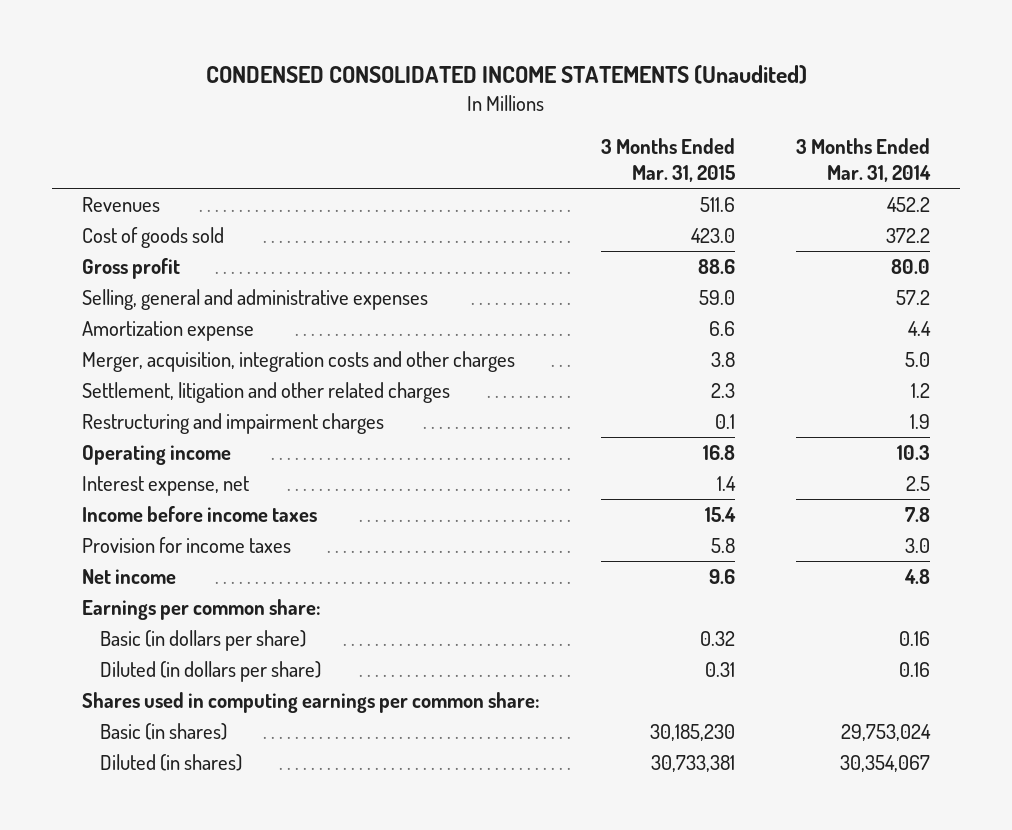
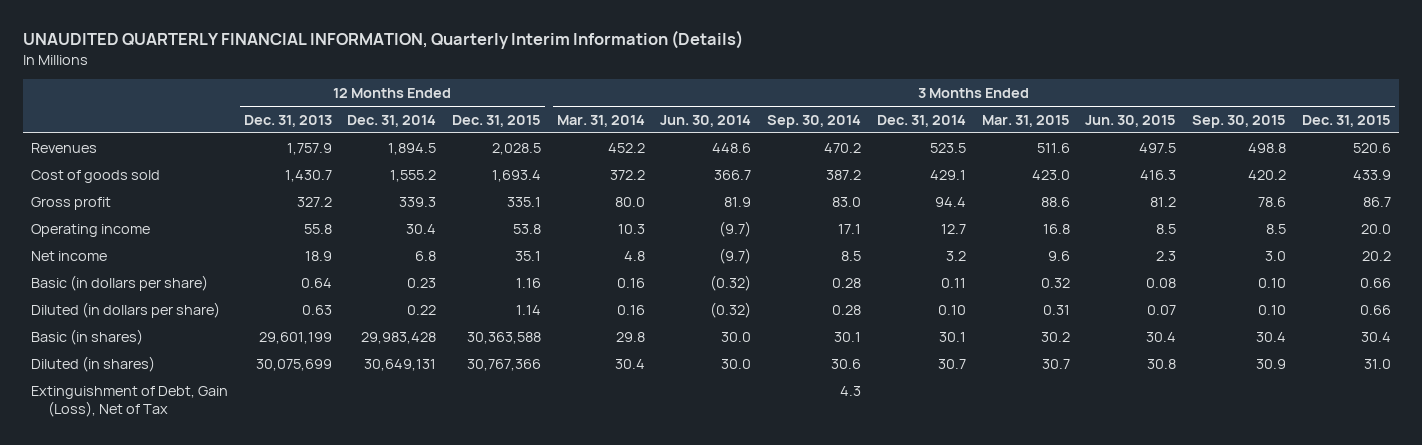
- CONDENSED CONSOLIDATED INCOME STATEMENTS (Unaudited)
+ UNAUDITED QUARTERLY FINANCIAL INFORMATION, Quarterly Interim Information (Details)
- | 3 Months Ended Mar. 31, 2015 | 3 Months Ended Mar. 31, 2014
+ | 12 Months Ended Dec. 31, 2013 | 12 Months Ended Dec. 31, 2014 | 12 Months Ended Dec. 31, 2015 | 3 Months Ended Mar. 31, 2014 | 3 Months Ended Jun. 30, 2014 | 3 Months Ended Sep. 30, 2014 | 3 Months Ended Dec. 31, 2014 | 3 Months Ended Mar. 31, 2015 | 3 Months Ended Jun. 30, 2015 | 3 Months Ended Sep. 30, 2015 | 3 Months Ended Dec. 31, 2015
- Selling, general and administrative expenses | 59.0 | 57.2
- Amortization expense | 6.6 | 4.4
- Merger, acquisition, integration costs and other charges | 3.8 | 5.0
- Settlement, litigation and other related charges | 2.3 | 1.2
- Restructuring and impairment charges | 0.1 | 1.9
- Interest expense, net | 1.4 | 2.5
- Income before income taxes | 15.4 | 7.8
- Provision for income taxes | 5.8 | 3.0
- Earnings per common share:
- Shares used in computing earnings per common share:
- Basic (in shares) | 30,185,230 | 29,753,024
- Diluted (in shares) | 30,733,381 | 30,354,067
+ Basic (in shares) | 29,601,199 | 29,983,428 | 30,363,588 | 29.8 | 30.0 | 30.1 | 30.1 | 30.2 | 30.4 | 30.4 | 30.4
+ Diluted (in shares) | 30,075,699 | 30,649,131 | 30,767,366 | 30.4 | 30.0 | 30.6 | 30.7 | 30.7 | 30.8 | 30.9 | 31.0
+ Extinguishment of Debt, Gain (Loss), Net of Tax | | | | | | 4.3 | | | | |

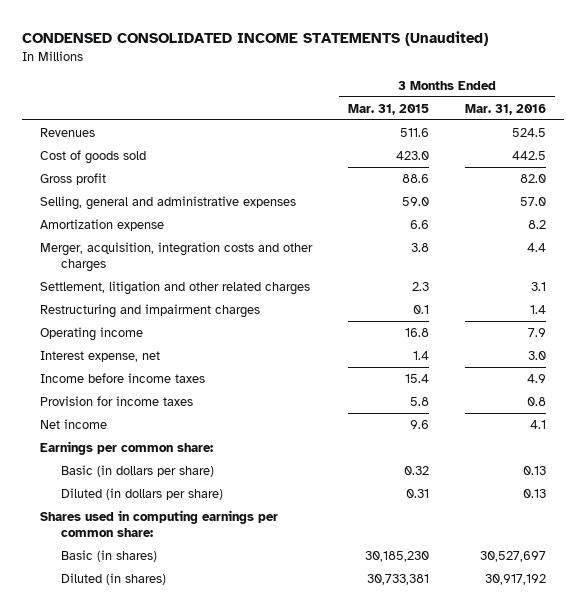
- UNAUDITED QUARTERLY FINANCIAL INFORMATION, Quarterly Interim Information (Details)
+ CONDENSED CONSOLIDATED INCOME STATEMENTS (Unaudited)
- | 12 Months Ended Dec. 31, 2013 | 12 Months Ended Dec. 31, 2014 | 12 Months Ended Dec. 31, 2015 | 3 Months Ended Mar. 31, 2014 | 3 Months Ended Jun. 30, 2014 | 3 Months Ended Sep. 30, 2014 | 3 Months Ended Dec. 31, 2014 | 3 Months Ended Mar. 31, 2015 | 3 Months Ended Jun. 30, 2015 | 3 Months Ended Sep. 30, 2015 | 3 Months Ended Dec. 31, 2015
+ | 3 Months Ended Mar. 31, 2015 | 3 Months Ended Mar. 31, 2016
+ Selling, general and administrative expenses | 59.0 | 57.0
+ Amortization expense | 6.6 | 8.2
+ Merger, acquisition, integration costs and other charges | 3.8 | 4.4
+ Settlement, litigation and other related charges | 2.3 | 3.1
+ Restructuring and impairment charges | 0.1 | 1.4
+ Interest expense, net | 1.4 | 3.0
+ Income before income taxes | 15.4 | 4.9
+ Provision for income taxes | 5.8 | 0.8
+ Earnings per common share:
- Basic (in shares) | 29,601,199 | 29,983,428 | 30,363,588 | 29.8 | 30.0 | 30.1 | 30.1 | 30.2 | 30.4 | 30.4 | 30.4
- Diluted (in shares) | 30,075,699 | 30,649,131 | 30,767,366 | 30.4 | 30.0 | 30.6 | 30.7 | 30.7 | 30.8 | 30.9 | 31.0
- Extinguishment of Debt, Gain (Loss), Net of Tax | | | | | | 4.3 | | | | |
+ Shares used in computing earnings per common share:
+ Basic (in shares) | 30,185,230 | 30,527,697
+ Diluted (in shares) | 30,733,381 | 30,917,192

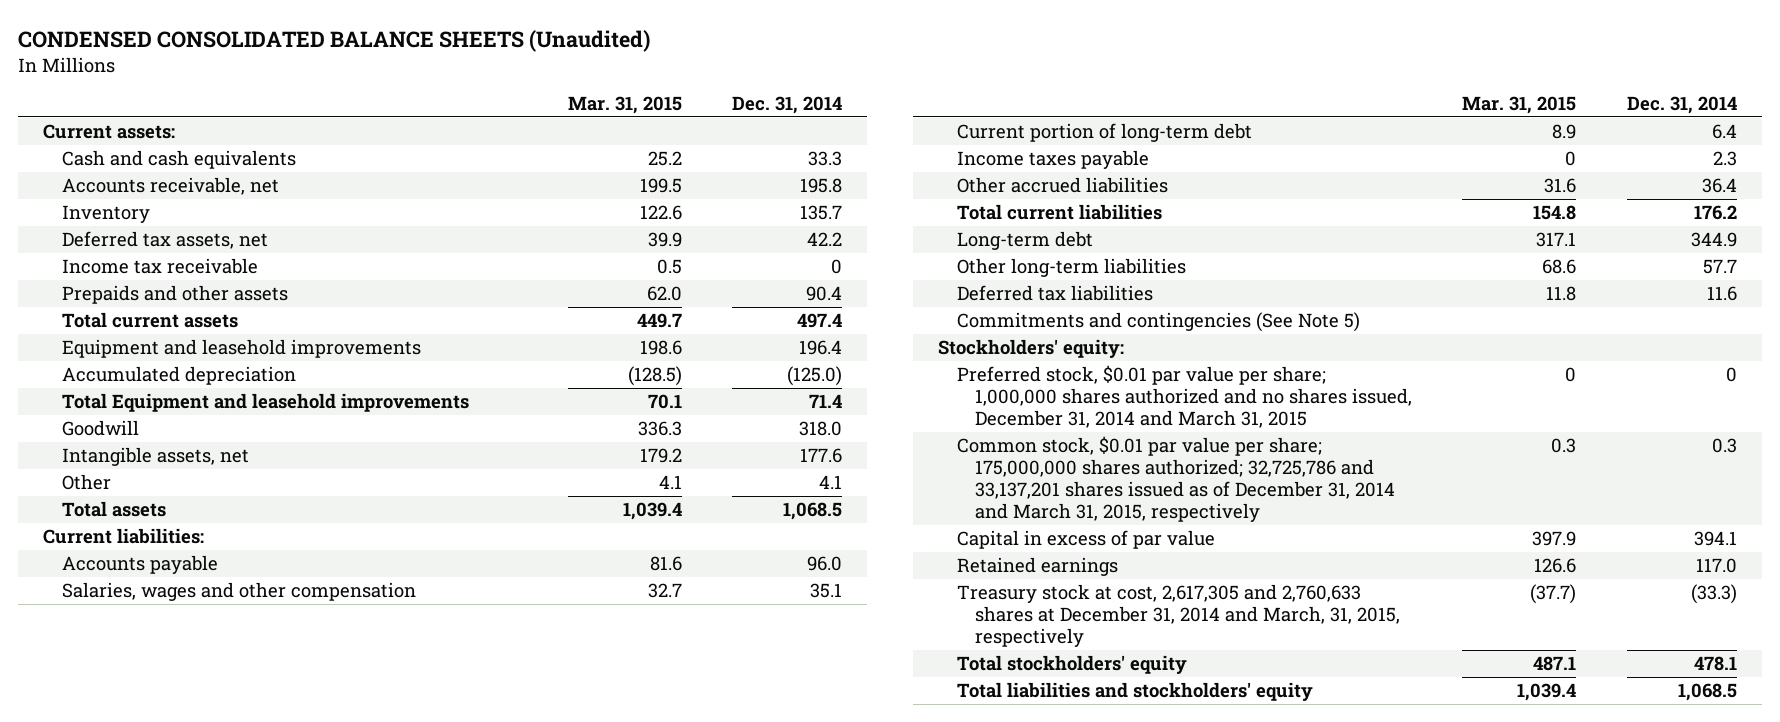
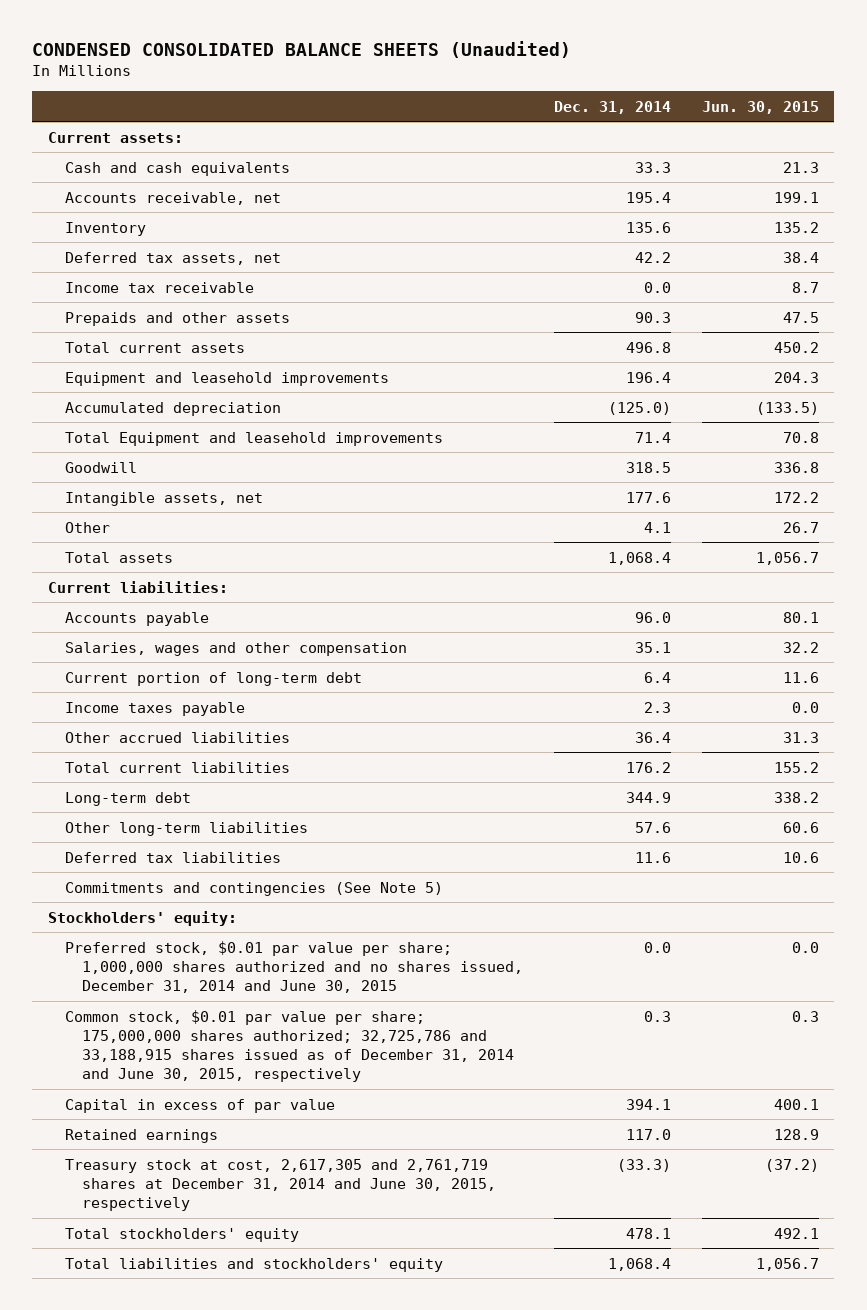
- | Mar. 31, 2015 | Dec. 31, 2014
+ | Dec. 31, 2014 | Jun. 30, 2015
- Accounts receivable, net | 199.5 | 195.8
- Inventory | 122.6 | 135.7
+ Accounts receivable, net | 195.4 | 199.1
+ Inventory | 135.6 | 135.2
- Income tax receivable | 0.5 | 0
- Prepaids and other assets | 62.0 | 90.4
- Total current assets | 449.7 | 497.4
+ Income tax receivable | 0.0 | 8.7
+ Prepaids and other assets | 90.3 | 47.5
+ Total current assets | 496.8 | 450.2
- Goodwill | 336.3 | 318.0
+ Goodwill | 318.5 | 336.8
- Total assets | 1,039.4 | 1,068.5
+ Total assets | 1,068.4 | 1,056.7
- Other long-term liabilities | 68.6 | 57.7
+ Other long-term liabilities | 57.6 | 60.6
- Preferred stock, $0.01 par value per share; 1,000,000 shares authorized and no shares issued, December 31, 2014 and March 31, 2015 | 0 | 0
- Common stock, $0.01 par value per share; 175,000,000 shares authorized; 32,725,786 and 33,137,201 shares issued as of December 31, 2014 and March 31, 2015, respectively | 0.3 | 0.3
+ Preferred stock, $0.01 par value per share; 1,000,000 shares authorized and no shares issued, December 31, 2014 and June 30, 2015 | 0.0 | 0.0
+ Common stock, $0.01 par value per share; 175,000,000 shares authorized; 32,725,786 and 33,188,915 shares issued as of December 31, 2014 and June 30, 2015, respectively | 0.3 | 0.3
- Treasury stock at cost, 2,617,305 and 2,760,633 shares at December 31, 2014 and March, 31, 2015, respectively | (37.7) | (33.3)
+ Treasury stock at cost, 2,617,305 and 2,761,719 shares at December 31, 2014 and June 30, 2015, respectively | (33.3) | (37.2)
- Total liabilities and stockholders' equity | 1,039.4 | 1,068.5
+ Total liabilities and stockholders' equity | 1,068.4 | 1,056.7

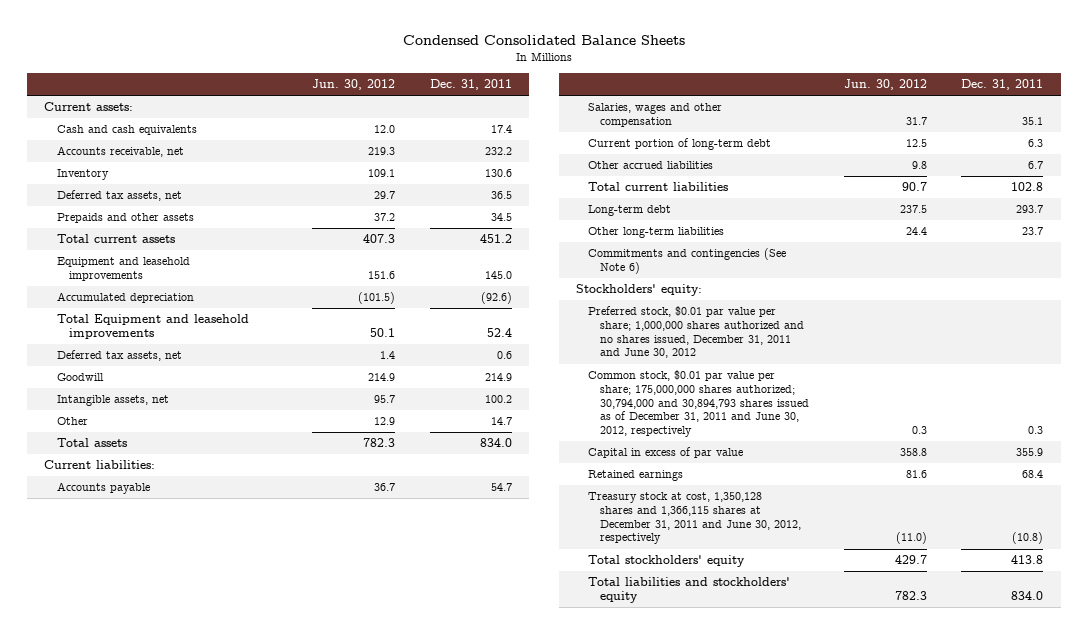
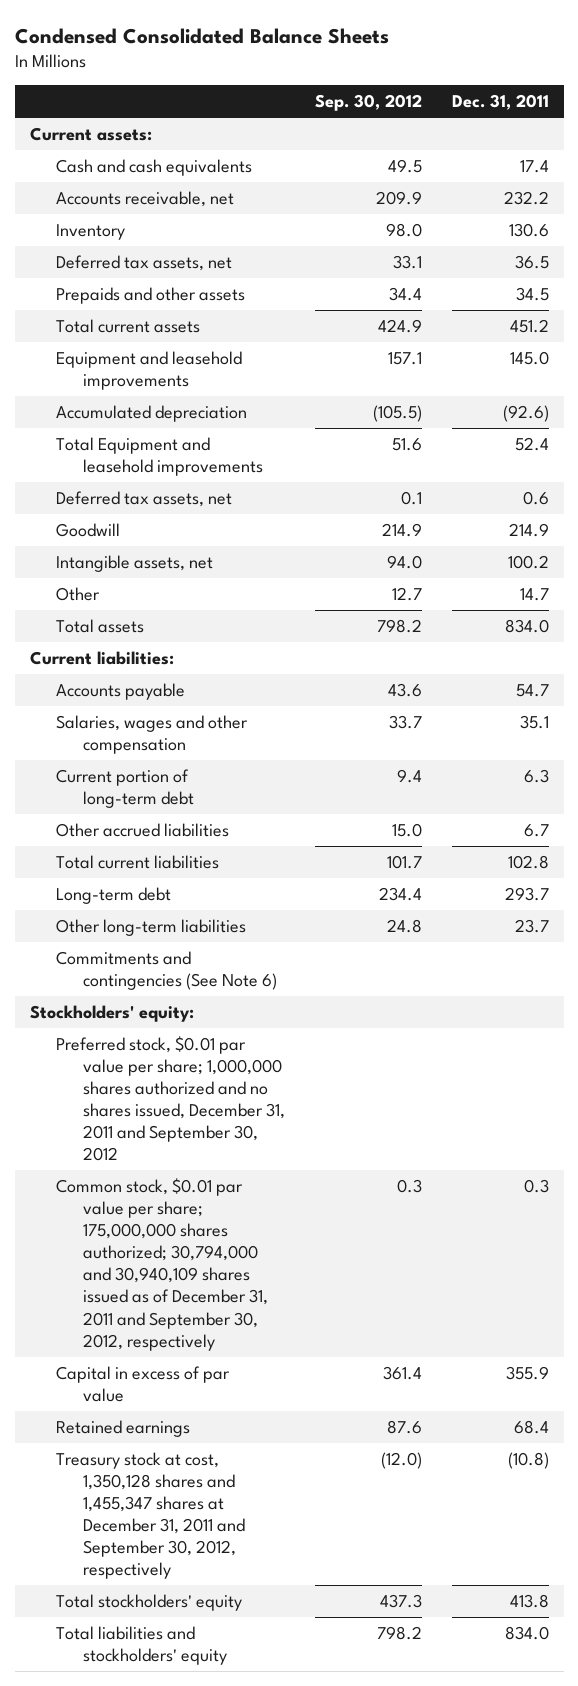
- | Jun. 30, 2012 | Dec. 31, 2011
+ | Sep. 30, 2012 | Dec. 31, 2011
- Preferred stock, $0.01 par value per share; 1,000,000 shares authorized and no shares issued, December 31, 2011 and June 30, 2012
- Common stock, $0.01 par value per share; 175,000,000 shares authorized; 30,794,000 and 30,894,793 shares issued as of December 31, 2011 and June 30, 2012, respectively | 0.3 | 0.3
+ Preferred stock, $0.01 par value per share; 1,000,000 shares authorized and no shares issued, December 31, 2011 and September 30, 2012
+ Common stock, $0.01 par value per share; 175,000,000 shares authorized; 30,794,000 and 30,940,109 shares issued as of December 31, 2011 and September 30, 2012, respectively | 0.3 | 0.3
- Treasury stock at cost, 1,350,128 shares and 1,366,115 shares at December 31, 2011 and June 30, 2012, respectively | (11.0) | (10.8)
+ Treasury stock at cost, 1,350,128 shares and 1,455,347 shares at December 31, 2011 and September 30, 2012, respectively | (12.0) | (10.8)

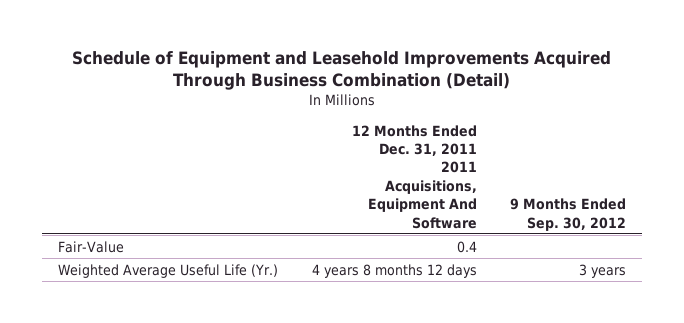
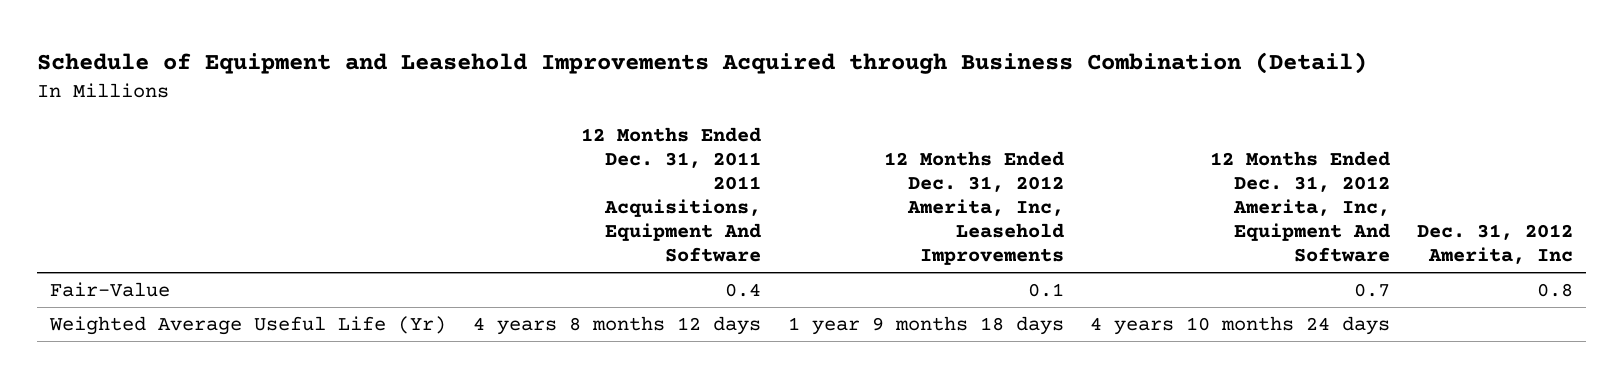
- Schedule of Equipment and Leasehold Improvements Acquired Through Business Combination (Detail)
+ Schedule of Equipment and Leasehold Improvements Acquired through Business Combination (Detail)
- | 12 Months Ended Dec. 31, 2011 2011 Acquisitions, Equipment And Software | 9 Months Ended Sep. 30, 2012
+ | 12 Months Ended Dec. 31, 2011 2011 Acquisitions, Equipment And Software | 12 Months Ended Dec. 31, 2012 Amerita, Inc, Leasehold Improvements | 12 Months Ended Dec. 31, 2012 Amerita, Inc, Equipment And Software | Dec. 31, 2012 Amerita, Inc
- Weighted Average Useful Life (Yr.) | 4 years 8 months 12 days | 3 years
+ Weighted Average Useful Life (Yr) | 4 years 8 months 12 days | 1 year 9 months 18 days | 4 years 10 months 24 days |

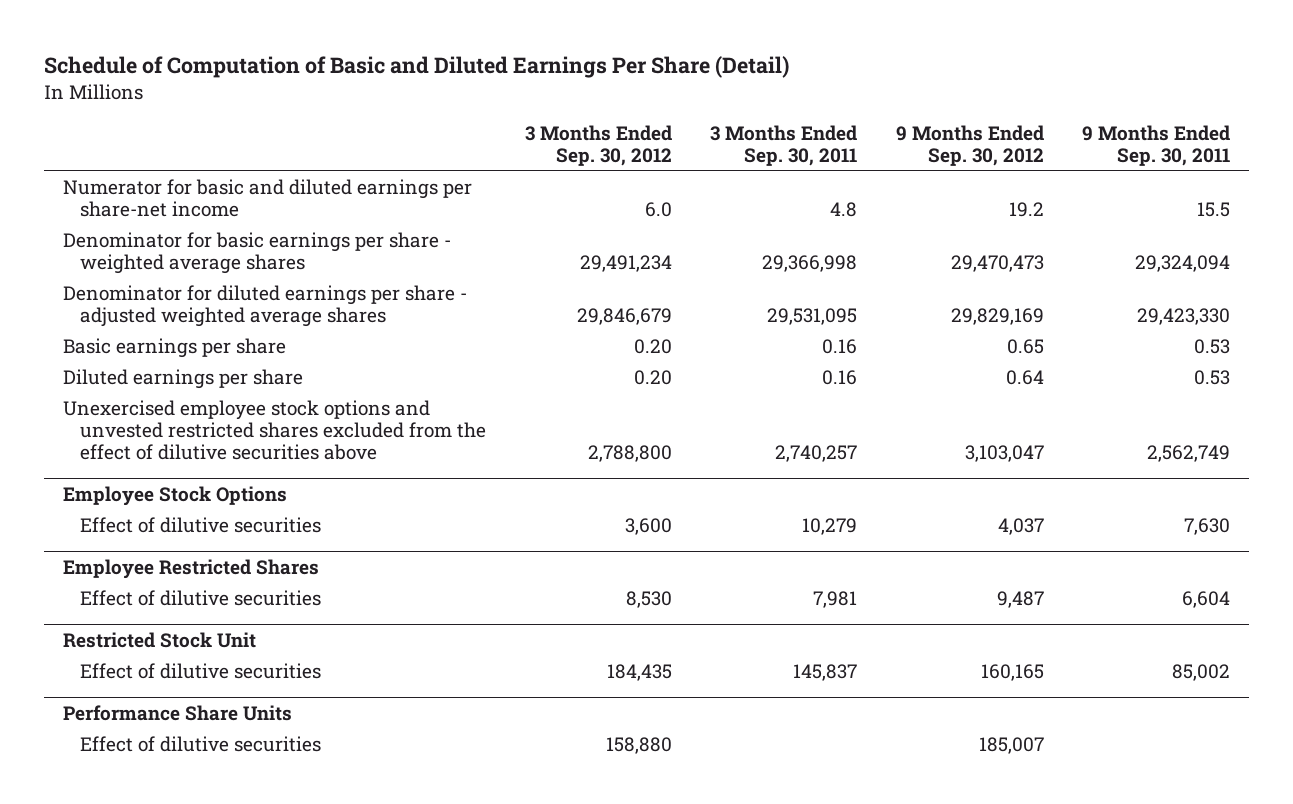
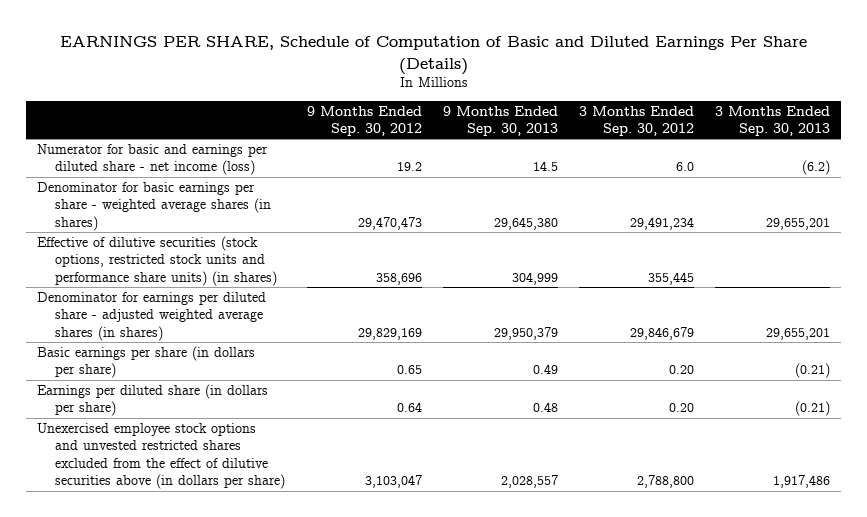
- Schedule of Computation of Basic and Diluted Earnings Per Share (Detail)
+ EARNINGS PER SHARE, Schedule of Computation of Basic and Diluted Earnings Per Share (Details)
- | 3 Months Ended Sep. 30, 2012 | 3 Months Ended Sep. 30, 2011 | 9 Months Ended Sep. 30, 2012 | 9 Months Ended Sep. 30, 2011
+ | 9 Months Ended Sep. 30, 2012 | 9 Months Ended Sep. 30, 2013 | 3 Months Ended Sep. 30, 2012 | 3 Months Ended Sep. 30, 2013
- Numerator for basic and diluted earnings per share-net income | 6.0 | 4.8 | 19.2 | 15.5
- Denominator for basic earnings per share - weighted average shares | 29,491,234 | 29,366,998 | 29,470,473 | 29,324,094
- Denominator for diluted earnings per share - adjusted weighted average shares | 29,846,679 | 29,531,095 | 29,829,169 | 29,423,330
- Basic earnings per share | 0.20 | 0.16 | 0.65 | 0.53
- Diluted earnings per share | 0.20 | 0.16 | 0.64 | 0.53
- Unexercised employee stock options and unvested restricted shares excluded from the effect of dilutive securities above | 2,788,800 | 2,740,257 | 3,103,047 | 2,562,749
- Employee Stock Options
- Effect of dilutive securities | 3,600 | 10,279 | 4,037 | 7,630
- Employee Restricted Shares
- Effect of dilutive securities | 8,530 | 7,981 | 9,487 | 6,604
- Restricted Stock Unit
- Effect of dilutive securities | 184,435 | 145,837 | 160,165 | 85,002
- Performance Share Units
- Effect of dilutive securities | 158,880 | | 185,007 |
+ Numerator for basic and earnings per diluted share - net income (loss) | 19.2 | 14.5 | 6.0 | (6.2)
+ Denominator for basic earnings per share - weighted average shares (in shares) | 29,470,473 | 29,645,380 | 29,491,234 | 29,655,201
+ Effective of dilutive securities (stock options, restricted stock units and performance share units) (in shares) | 358,696 | 304,999 | 355,445 |
+ Denominator for earnings per diluted share - adjusted weighted average shares (in shares) | 29,829,169 | 29,950,379 | 29,846,679 | 29,655,201
+ Basic earnings per share (in dollars per share) | 0.65 | 0.49 | 0.20 | (0.21)
+ Earnings per diluted share (in dollars per share) | 0.64 | 0.48 | 0.20 | (0.21)
+ Unexercised employee stock options and unvested restricted shares excluded from the effect of dilutive securities above (in dollars per share) | 3,103,047 | 2,028,557 | 2,788,800 | 1,917,486

